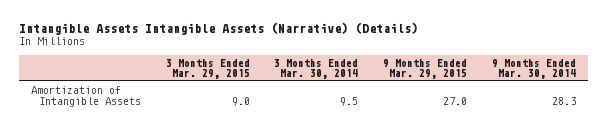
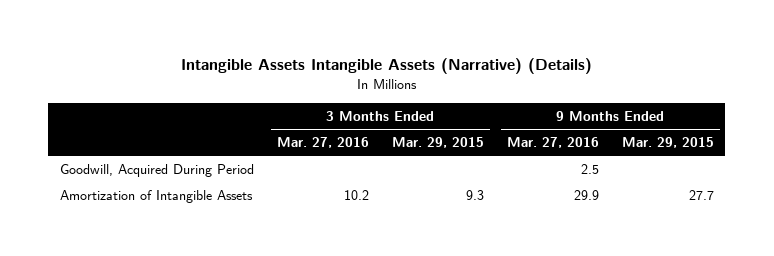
- | 3 Months Ended Mar. 29, 2015 | 3 Months Ended Mar. 30, 2014 | 9 Months Ended Mar. 29, 2015 | 9 Months Ended Mar. 30, 2014
+ | 3 Months Ended Mar. 27, 2016 | 3 Months Ended Mar. 29, 2015 | 9 Months Ended Mar. 27, 2016 | 9 Months Ended Mar. 29, 2015
- Amortization of Intangible Assets | 9.0 | 9.5 | 27.0 | 28.3
+ Goodwill, Acquired During Period | | | 2.5 |
+ Amortization of Intangible Assets | 10.2 | 9.3 | 29.9 | 27.7

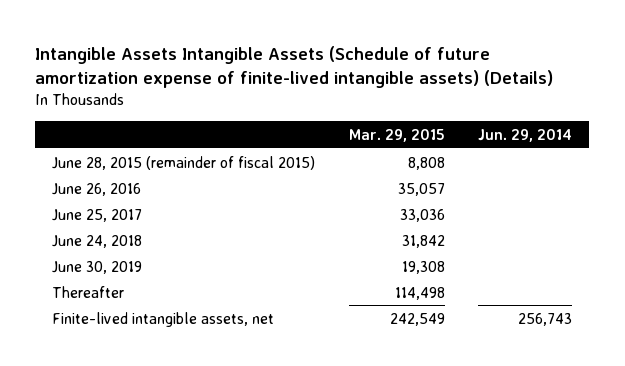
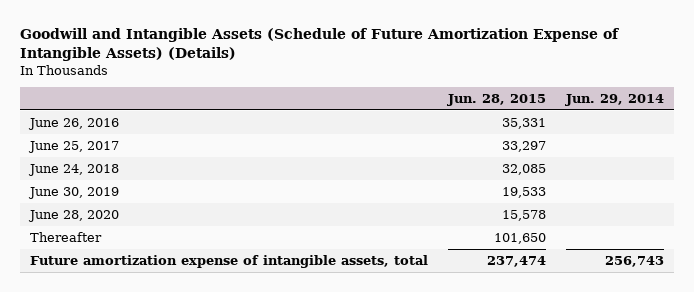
- Intangible Assets Intangible Assets (Schedule of future amortization expense of finite-lived intangible assets) (Details)
+ Goodwill and Intangible Assets (Schedule of Future Amortization Expense of Intangible Assets) (Details)
- | Mar. 29, 2015 | Jun. 29, 2014
+ | Jun. 28, 2015 | Jun. 29, 2014
- June 28, 2015 (remainder of fiscal 2015) | 8,808 |
+ June 28, 2020 | 15,578 |
- Finite-lived intangible assets, net | 242,549 | 256,743
+ Future amortization expense of intangible assets, total | 237,474 | 256,743

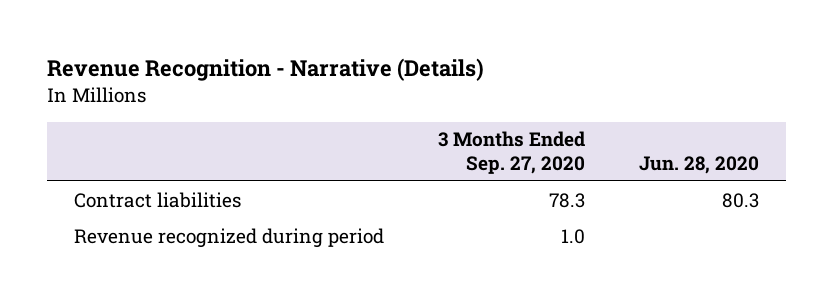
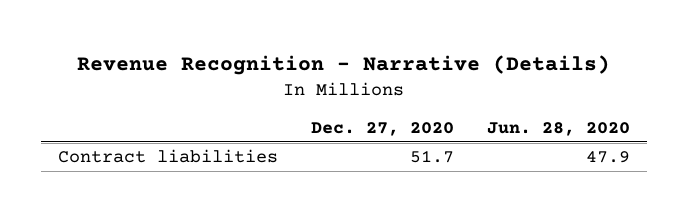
- | 3 Months Ended Sep. 27, 2020 | Jun. 28, 2020
+ | Dec. 27, 2020 | Jun. 28, 2020
- Contract liabilities | 78.3 | 80.3
- Revenue recognized during period | 1.0 |
+ Contract liabilities | 51.7 | 47.9

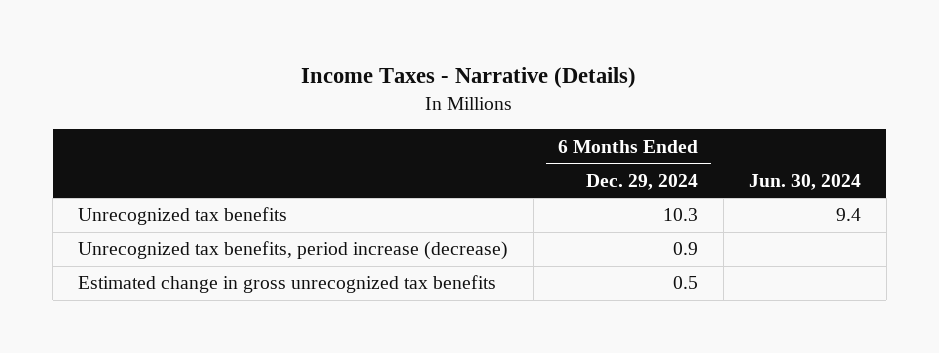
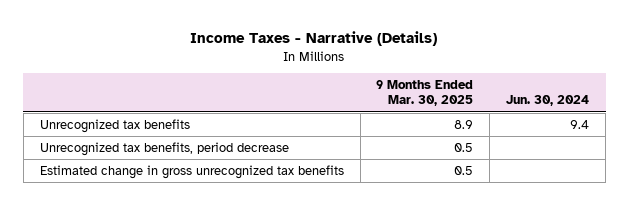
- | 6 Months Ended Dec. 29, 2024 | Jun. 30, 2024
+ | 9 Months Ended Mar. 30, 2025 | Jun. 30, 2024
- Unrecognized tax benefits, period increase (decrease) | 0.9 |
+ Unrecognized tax benefits, period decrease | 0.5 |

